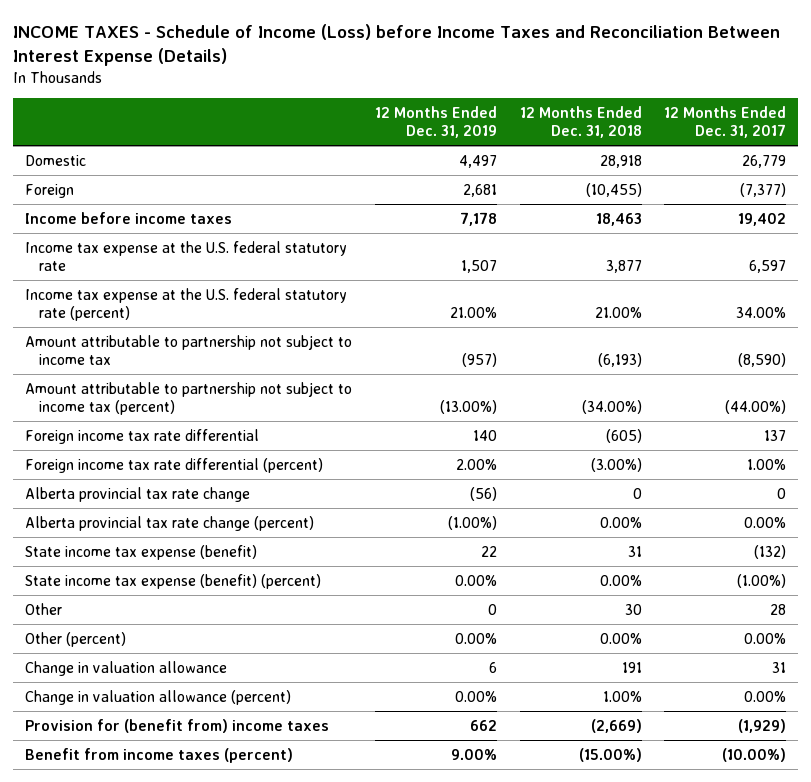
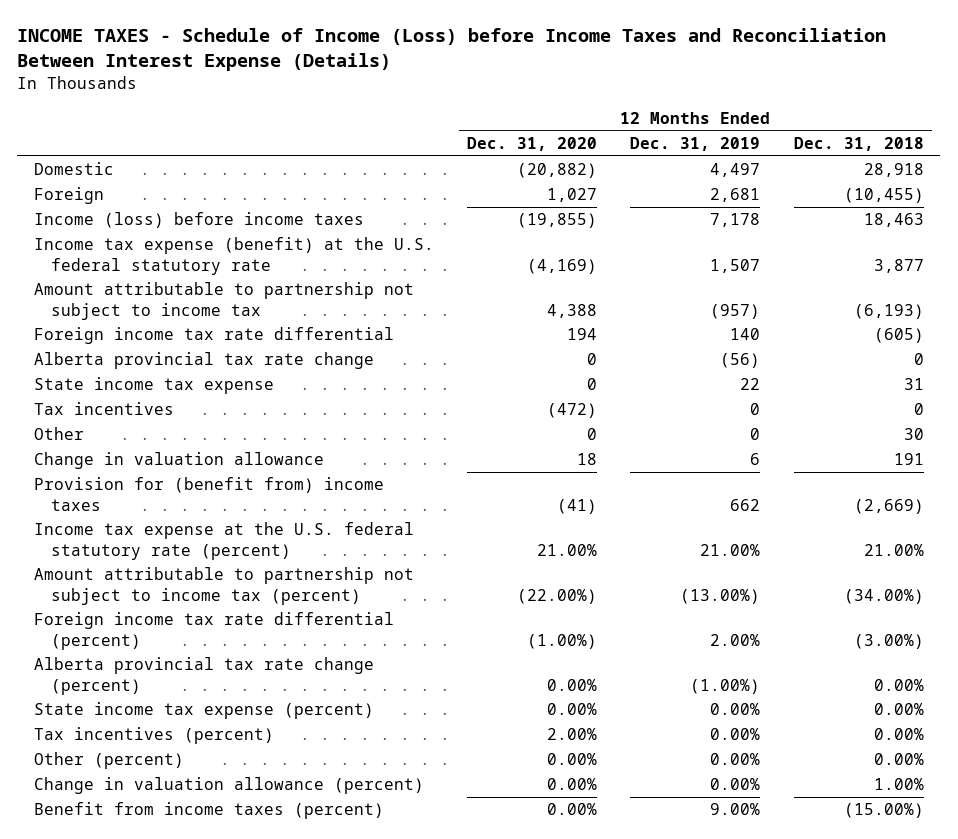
- | 12 Months Ended Dec. 31, 2019 | 12 Months Ended Dec. 31, 2018 | 12 Months Ended Dec. 31, 2017
+ | 12 Months Ended Dec. 31, 2020 | 12 Months Ended Dec. 31, 2019 | 12 Months Ended Dec. 31, 2018
- Income before income taxes | 7,178 | 18,463 | 19,402
- Income tax expense at the U.S. federal statutory rate | 1,507 | 3,877 | 6,597
+ Income (loss) before income taxes | (19,855) | 7,178 | 18,463
+ Income tax expense (benefit) at the U.S. federal statutory rate | (4,169) | 1,507 | 3,877
- State income tax expense (benefit) | 22 | 31 | (132)
- State income tax expense (benefit) (percent) | 0.00% | 0.00% | (1.00%)
+ State income tax expense | 0 | 22 | 31
+ Tax incentives | (472) | 0 | 0
moved down: Income tax expense at the U.S. federal statutory rate (percent) | 21.00% | 21.00% | 21.00%
moved down: Amount attributable to partnership not subject to income tax (percent) | (22.00%) | (13.00%) | (34.00%)
moved down: Foreign income tax rate differential (percent) | (1.00%) | 2.00% | (3.00%)
moved down: Alberta provincial tax rate change (percent) | 0.00% | (1.00%) | 0.00%
+ State income tax expense (percent) | 0.00% | 0.00% | 0.00%
+ Tax incentives (percent) | 2.00% | 0.00% | 0.00%
moved down: Other (percent) | 0.00% | 0.00% | 0.00%
moved down: Change in valuation allowance (percent) | 0.00% | 0.00% | 1.00%

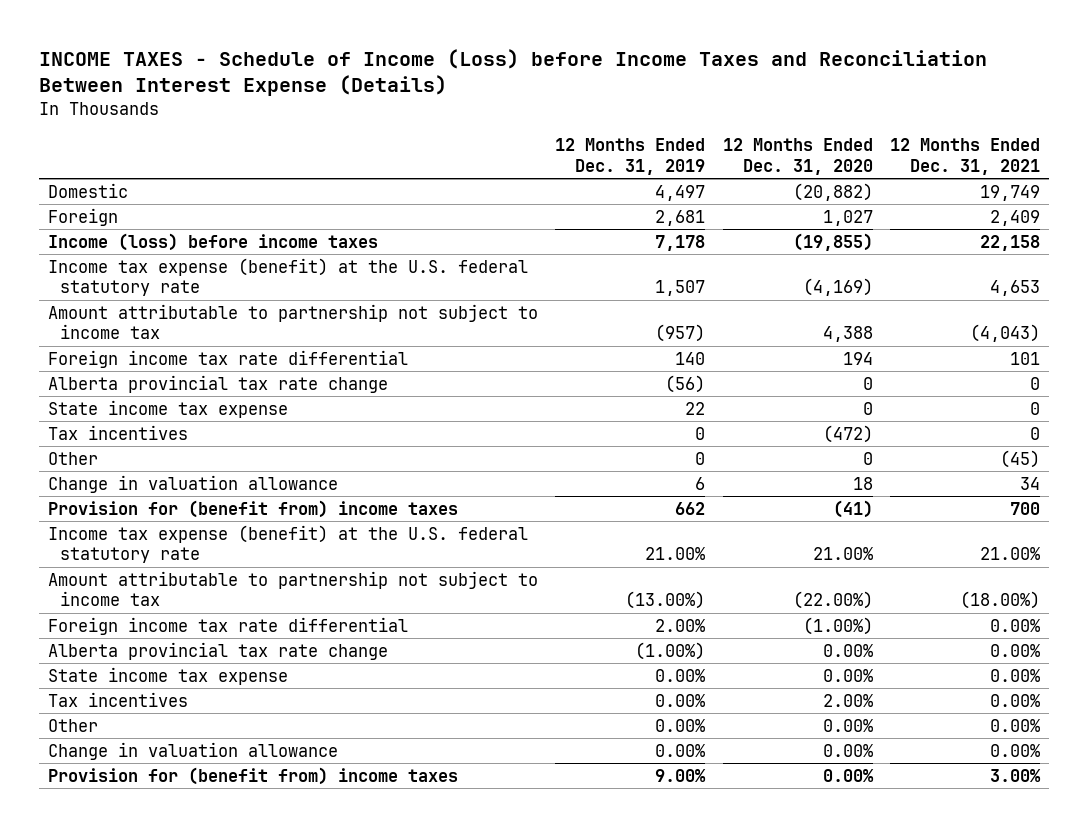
- | 12 Months Ended Dec. 31, 2020 | 12 Months Ended Dec. 31, 2019 | 12 Months Ended Dec. 31, 2018
+ | 12 Months Ended Dec. 31, 2019 | 12 Months Ended Dec. 31, 2020 | 12 Months Ended Dec. 31, 2021
- Income tax expense at the U.S. federal statutory rate (percent) | 21.00% | 21.00% | 21.00%
- Amount attributable to partnership not subject to income tax (percent) | (22.00%) | (13.00%) | (34.00%)
- Foreign income tax rate differential (percent) | (1.00%) | 2.00% | (3.00%)
- Alberta provincial tax rate change (percent) | 0.00% | (1.00%) | 0.00%
- State income tax expense (percent) | 0.00% | 0.00% | 0.00%
- Tax incentives (percent) | 2.00% | 0.00% | 0.00%
- Other (percent) | 0.00% | 0.00% | 0.00%
- Change in valuation allowance (percent) | 0.00% | 0.00% | 1.00%
- Benefit from income taxes (percent) | 0.00% | 9.00% | (15.00%)
+ Income tax expense (benefit) at the U.S. federal statutory rate | 21.00% | 21.00% | 21.00%
+ Amount attributable to partnership not subject to income tax | (13.00%) | (22.00%) | (18.00%)
+ Foreign income tax rate differential | 2.00% | (1.00%) | 0.00%
+ Alberta provincial tax rate change | (1.00%) | 0.00% | 0.00%
+ State income tax expense | 0.00% | 0.00% | 0.00%
+ Tax incentives | 0.00% | 2.00% | 0.00%
+ Other | 0.00% | 0.00% | 0.00%
+ Change in valuation allowance | 0.00% | 0.00% | 0.00%
+ Provision for (benefit from) income taxes | 9.00% | 0.00% | 3.00%

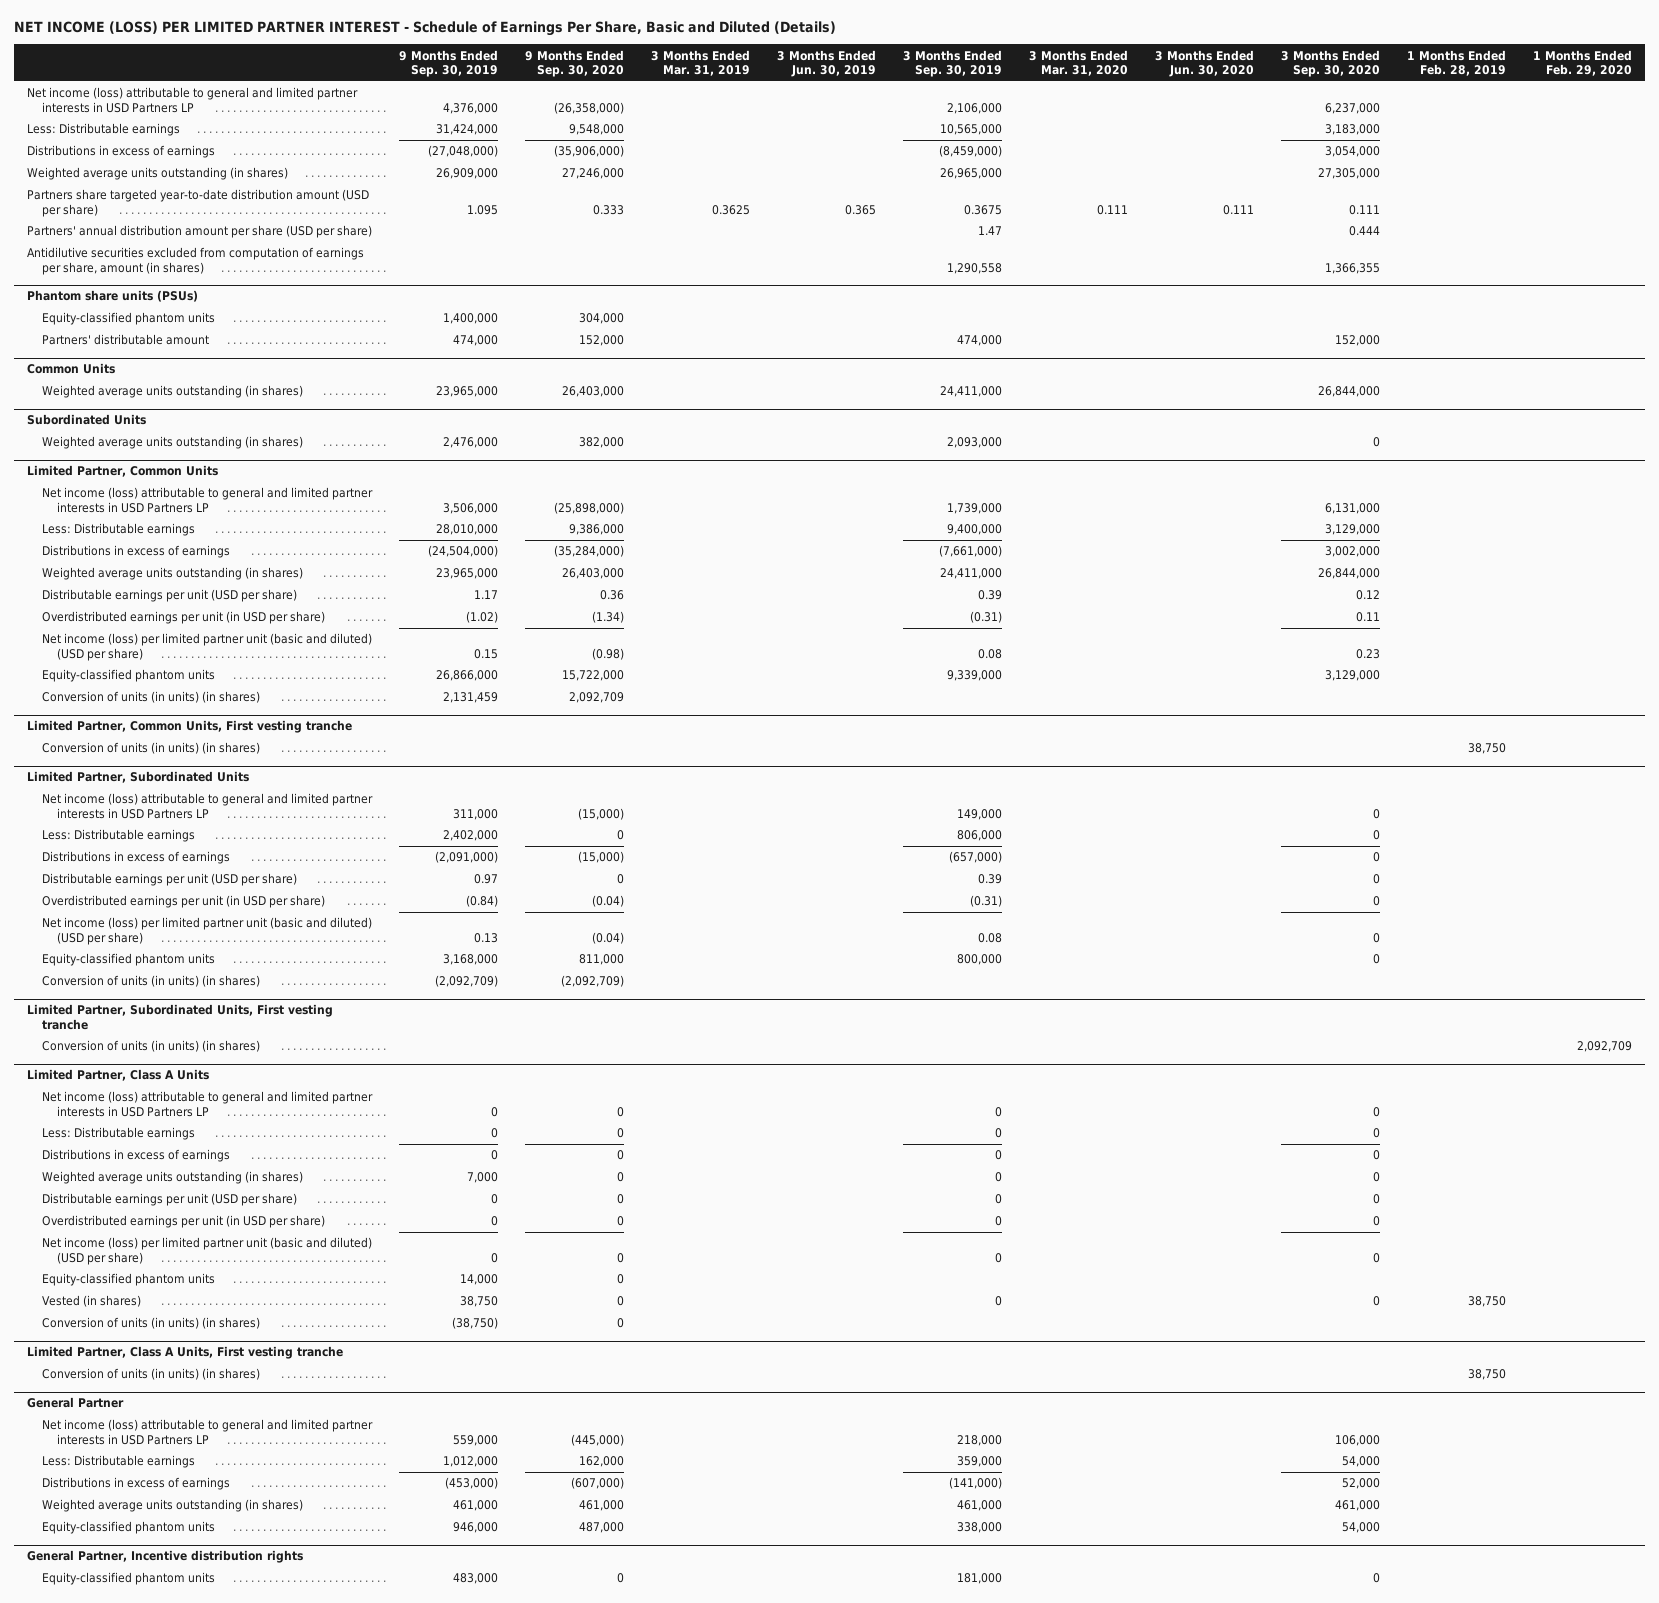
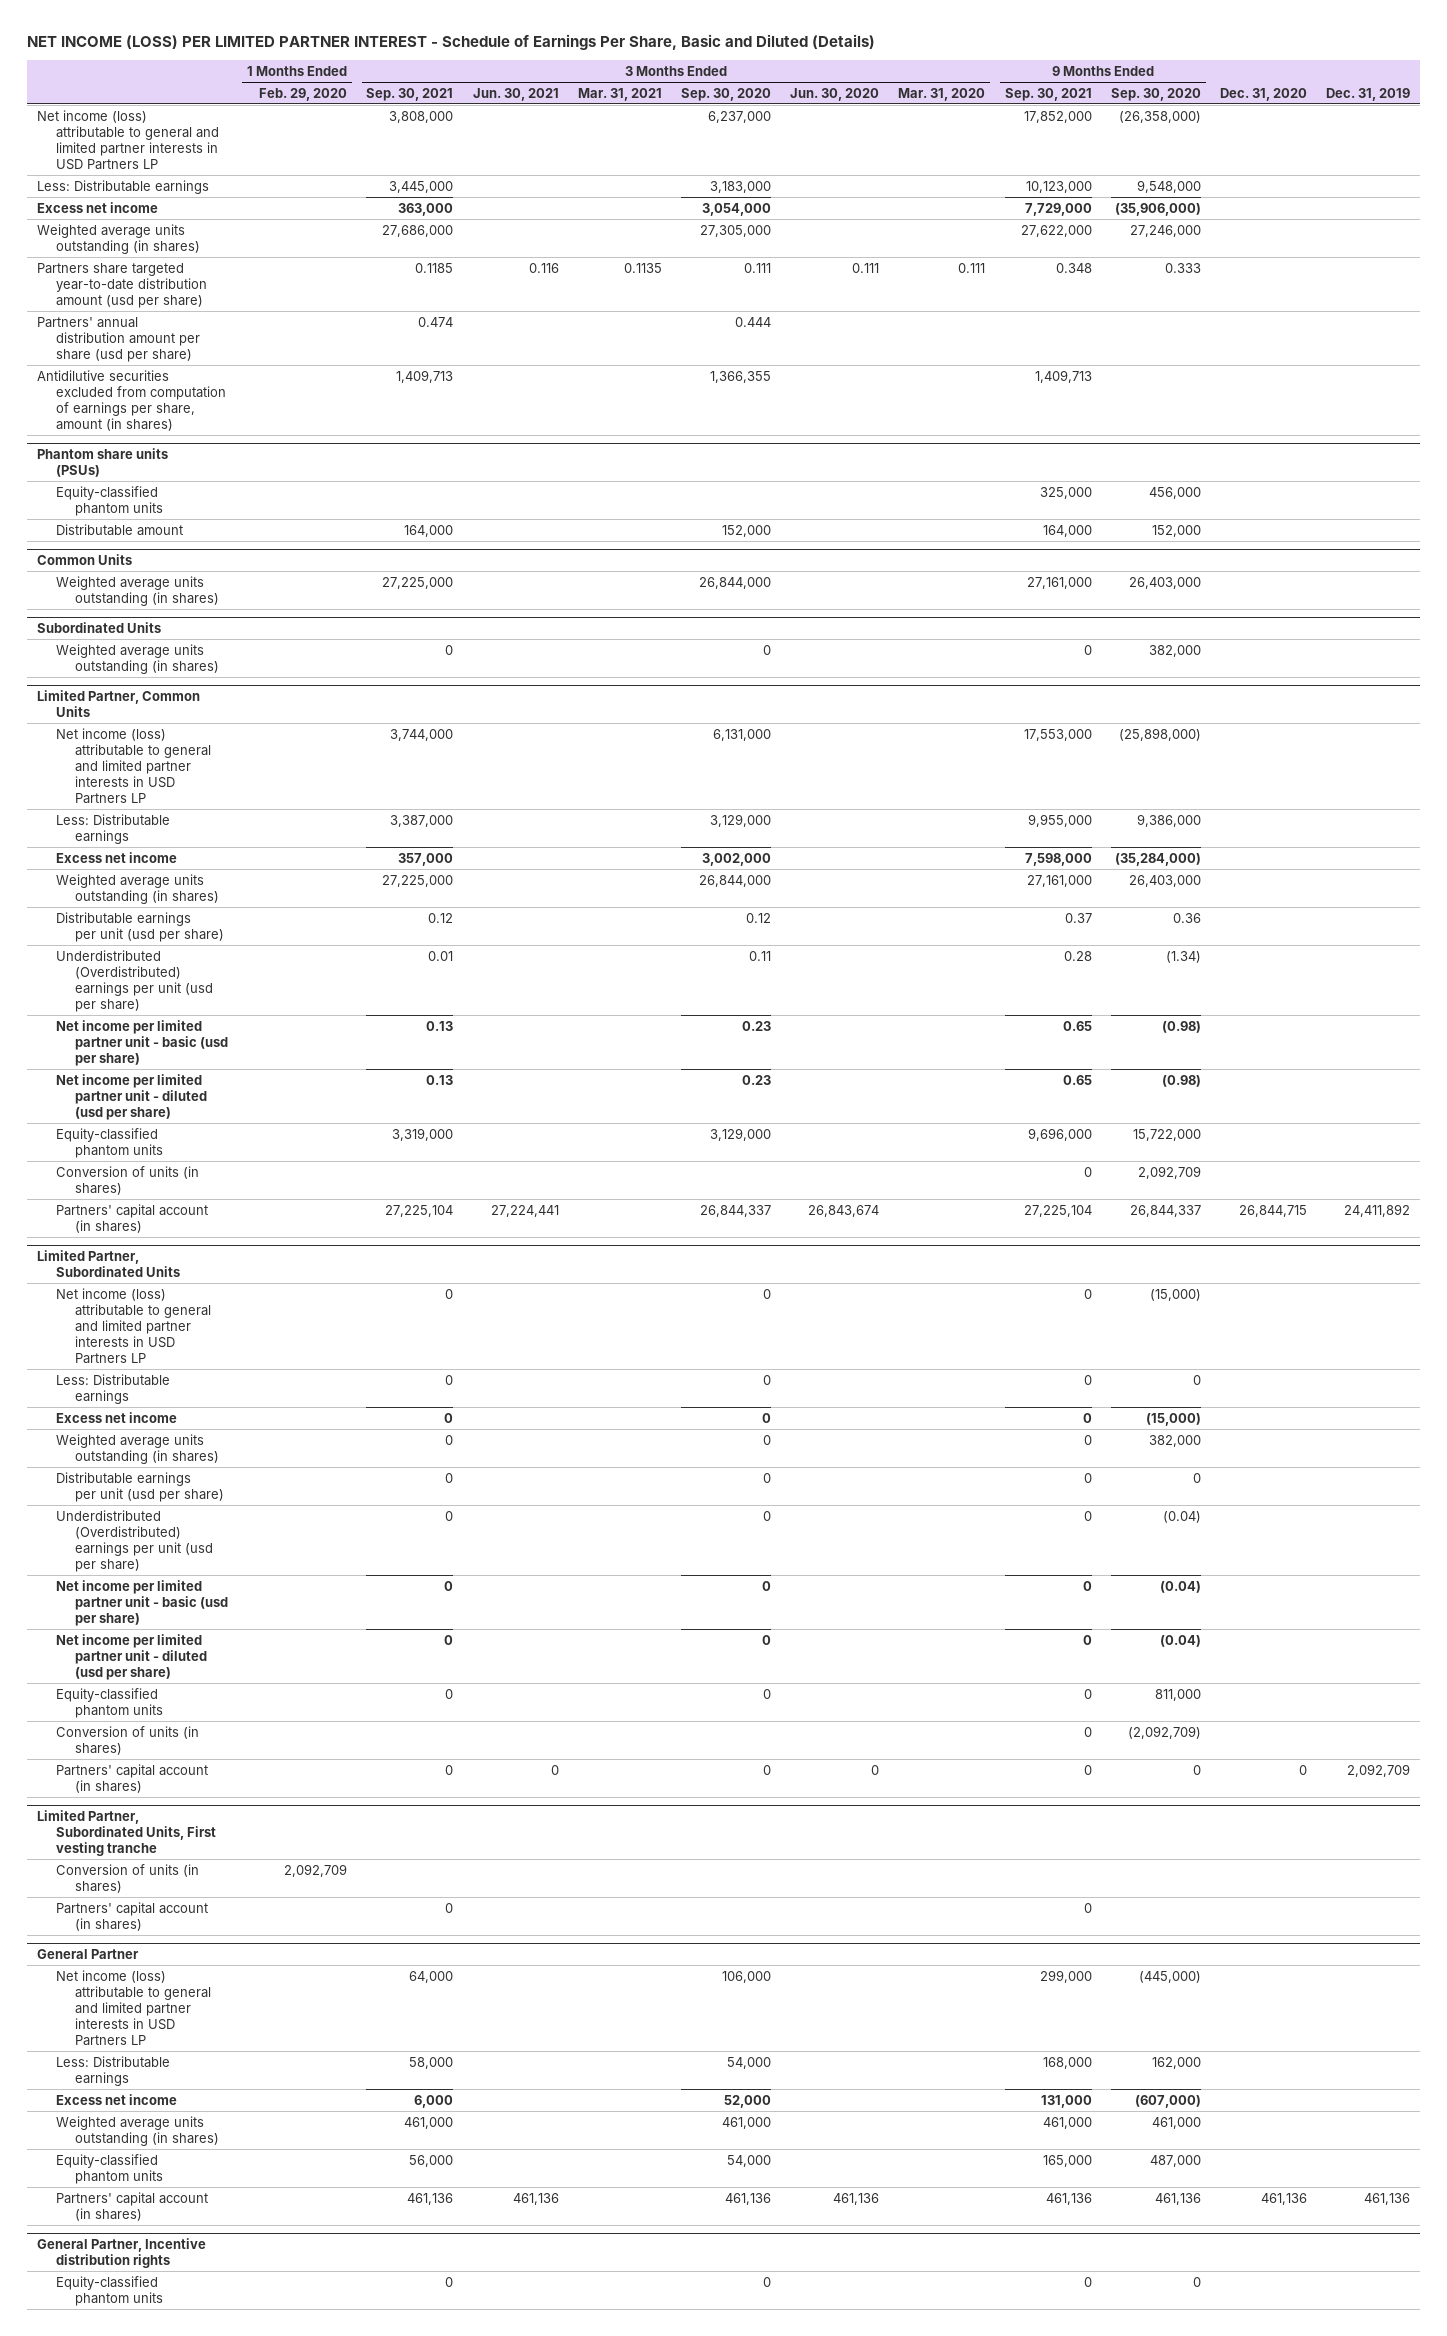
- | 9 Months Ended Sep. 30, 2019 | 9 Months Ended Sep. 30, 2020 | 3 Months Ended Mar. 31, 2019 | 3 Months Ended Jun. 30, 2019 | 3 Months Ended Sep. 30, 2019 | 3 Months Ended Mar. 31, 2020 | 3 Months Ended Jun. 30, 2020 | 3 Months Ended Sep. 30, 2020 | 1 Months Ended Feb. 28, 2019 | 1 Months Ended Feb. 29, 2020
+ | 1 Months Ended Feb. 29, 2020 | 3 Months Ended Sep. 30, 2021 | 3 Months Ended Jun. 30, 2021 | 3 Months Ended Mar. 31, 2021 | 3 Months Ended Sep. 30, 2020 | 3 Months Ended Jun. 30, 2020 | 3 Months Ended Mar. 31, 2020 | 9 Months Ended Sep. 30, 2021 | 9 Months Ended Sep. 30, 2020 | Dec. 31, 2020 | Dec. 31, 2019
- Distributions in excess of earnings | (27,048,000) | (35,906,000) | | | (8,459,000) | | | 3,054,000 | |
+ Excess net income | | 363,000 | | | 3,054,000 | | | 7,729,000 | (35,906,000) | |
- Partners share targeted year-to-date distribution amount (USD per share) | 1.095 | 0.333 | 0.3625 | 0.365 | 0.3675 | 0.111 | 0.111 | 0.111 | |
- Partners' annual distribution amount per share (USD per share) | | | | | 1.47 | | | 0.444 | |
+ Partners share targeted year-to-date distribution amount (usd per share) | | 0.1185 | 0.116 | 0.1135 | 0.111 | 0.111 | 0.111 | 0.348 | 0.333 | |
+ Partners' annual distribution amount per share (usd per share) | | 0.474 | | | 0.444 | | | | | |
@ Phantom share units (PSUs)
- Equity-classified phantom units | 1,400,000 | 304,000 | | | | | | | |
- Partners' distributable amount | 474,000 | 152,000 | | | 474,000 | | | 152,000 | |
+ Equity-classified phantom units | | | | | | | | 325,000 | 456,000 | |
+ Distributable amount | | 164,000 | | | 152,000 | | | 164,000 | 152,000 | |
@ Limited Partner, Common Units
- Distributions in excess of earnings | (24,504,000) | (35,284,000) | | | (7,661,000) | | | 3,002,000 | |
+ Excess net income | | 357,000 | | | 3,002,000 | | | 7,598,000 | (35,284,000) | |
- Distributable earnings per unit (USD per share) | 1.17 | 0.36 | | | 0.39 | | | 0.12 | |
- Overdistributed earnings per unit (in USD per share) | (1.02) | (1.34) | | | (0.31) | | | 0.11 | |
- Net income (loss) per limited partner unit (basic and diluted) (USD per share) | 0.15 | (0.98) | | | 0.08 | | | 0.23 | |
+ Distributable earnings per unit (usd per share) | | 0.12 | | | 0.12 | | | 0.37 | 0.36 | |
+ Underdistributed (Overdistributed) earnings per unit (usd per share) | | 0.01 | | | 0.11 | | | 0.28 | (1.34) | |
+ Net income per limited partner unit - basic (usd per share) | | 0.13 | | | 0.23 | | | 0.65 | (0.98) | |
+ Net income per limited partner unit - diluted (usd per share) | | 0.13 | | | 0.23 | | | 0.65 | (0.98) | |
- Conversion of units (in units) (in shares) | 2,131,459 | 2,092,709 | | | | | | | |
- Limited Partner, Common Units, First vesting tranche
- Conversion of units (in units) (in shares) | | | | | | | | | 38,750 |
@ Limited Partner, Common Units
+ Conversion of units (in shares) | | | | | | | | 0 | 2,092,709 | |
+ Partners' capital account (in shares) | | 27,225,104 | 27,224,441 | | 26,844,337 | 26,843,674 | | 27,225,104 | 26,844,337 | 26,844,715 | 24,411,892
@ Limited Partner, Subordinated Units
- Distributions in excess of earnings | (2,091,000) | (15,000) | | | (657,000) | | | 0 | |
- Distributable earnings per unit (USD per share) | 0.97 | 0 | | | 0.39 | | | 0 | |
- Overdistributed earnings per unit (in USD per share) | (0.84) | (0.04) | | | (0.31) | | | 0 | |
- Net income (loss) per limited partner unit (basic and diluted) (USD per share) | 0.13 | (0.04) | | | 0.08 | | | 0 | |
+ Excess net income | | 0 | | | 0 | | | 0 | (15,000) | |
+ Weighted average units outstanding (in shares) | | 0 | | | 0 | | | 0 | 382,000 | |
+ Distributable earnings per unit (usd per share) | | 0 | | | 0 | | | 0 | 0 | |
+ Underdistributed (Overdistributed) earnings per unit (usd per share) | | 0 | | | 0 | | | 0 | (0.04) | |
+ Net income per limited partner unit - basic (usd per share) | | 0 | | | 0 | | | 0 | (0.04) | |
+ Net income per limited partner unit - diluted (usd per share) | | 0 | | | 0 | | | 0 | (0.04) | |
- Conversion of units (in units) (in shares) | (2,092,709) | (2,092,709) | | | | | | | |
+ Conversion of units (in shares) | | | | | | | | 0 | (2,092,709) | |
+ Partners' capital account (in shares) | | 0 | 0 | | 0 | 0 | | 0 | 0 | 0 | 2,092,709
@ Limited Partner, Subordinated Units, First vesting tranche
- Conversion of units (in units) (in shares) | | | | | | | | | | 2,092,709
- Limited Partner, Class A Units
- Net income (loss) attributable to general and limited partner interests in USD Partners LP | 0 | 0 | | | 0 | | | 0 | |
- Less: Distributable earnings | 0 | 0 | | | 0 | | | 0 | |
- Distributions in excess of earnings | 0 | 0 | | | 0 | | | 0 | |
- Weighted average units outstanding (in shares) | 7,000 | 0 | | | 0 | | | 0 | |
- Distributable earnings per unit (USD per share) | 0 | 0 | | | 0 | | | 0 | |
- Overdistributed earnings per unit (in USD per share) | 0 | 0 | | | 0 | | | 0 | |
- Net income (loss) per limited partner unit (basic and diluted) (USD per share) | 0 | 0 | | | 0 | | | 0 | |
- Equity-classified phantom units | 14,000 | 0 | | | | | | | |
- Vested (in shares) | 38,750 | 0 | | | 0 | | | 0 | 38,750 |
- Conversion of units (in units) (in shares) | (38,750) | 0 | | | | | | | |
- Limited Partner, Class A Units, First vesting tranche
- Conversion of units (in units) (in shares) | | | | | | | | | 38,750 |
@ Limited Partner, Subordinated Units, First vesting tranche
+ Conversion of units (in shares) | 2,092,709 | | | | | | | | | |
+ Partners' capital account (in shares) | | 0 | | | | | | 0 | | |
@ General Partner
- Distributions in excess of earnings | (453,000) | (607,000) | | | (141,000) | | | 52,000 | |
+ Excess net income | | 6,000 | | | 52,000 | | | 131,000 | (607,000) | |
+ Partners' capital account (in shares) | | 461,136 | 461,136 | | 461,136 | 461,136 | | 461,136 | 461,136 | 461,136 | 461,136

